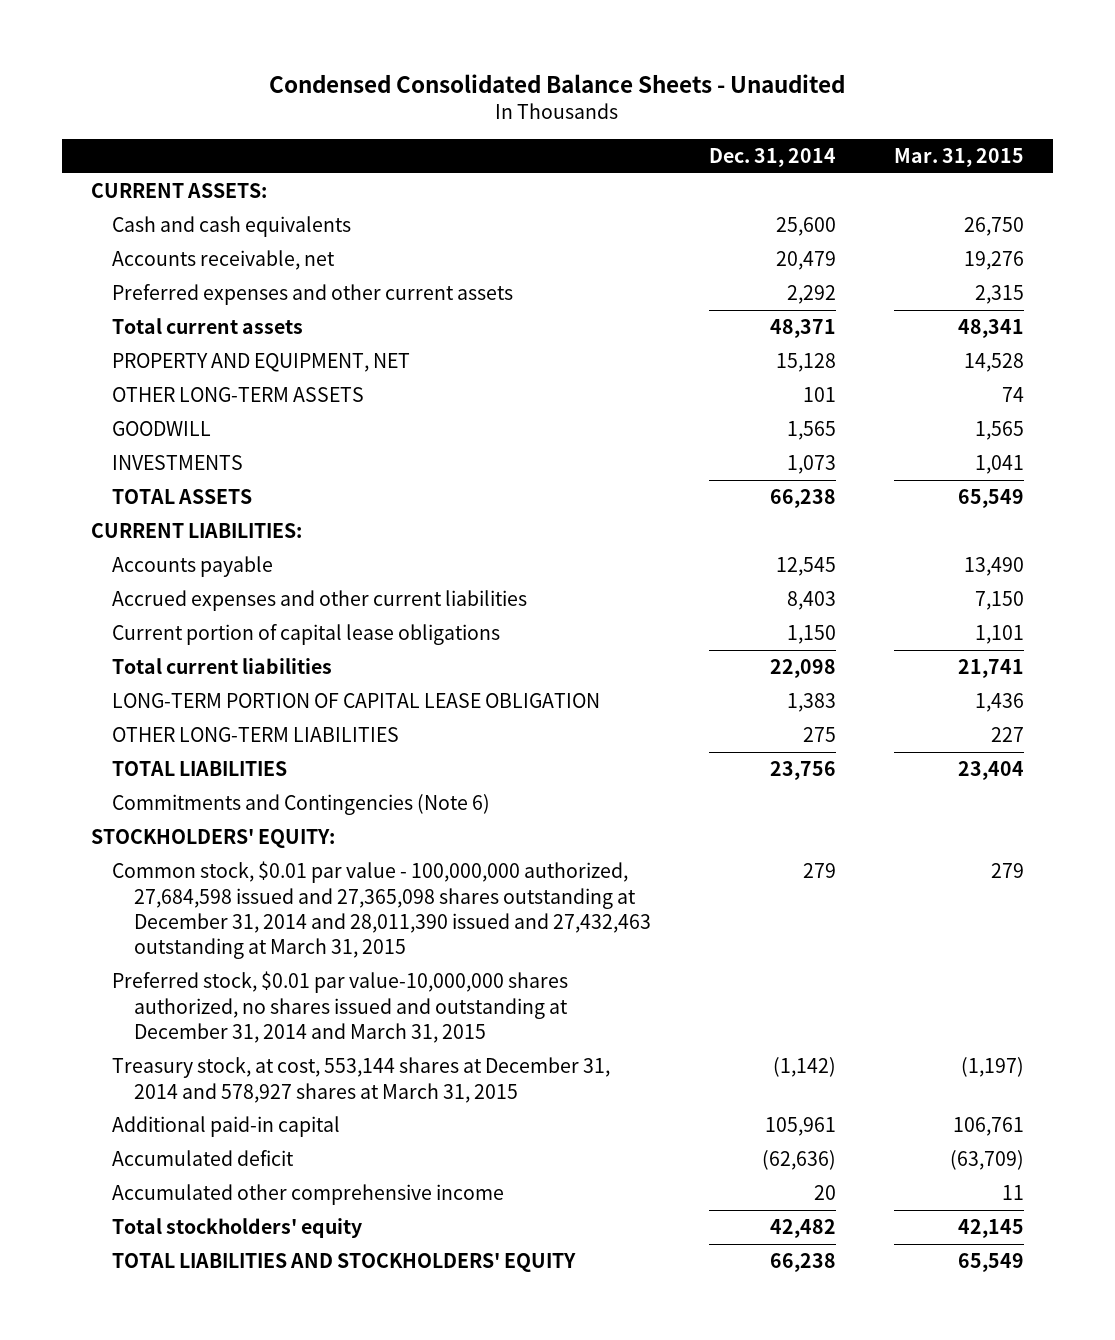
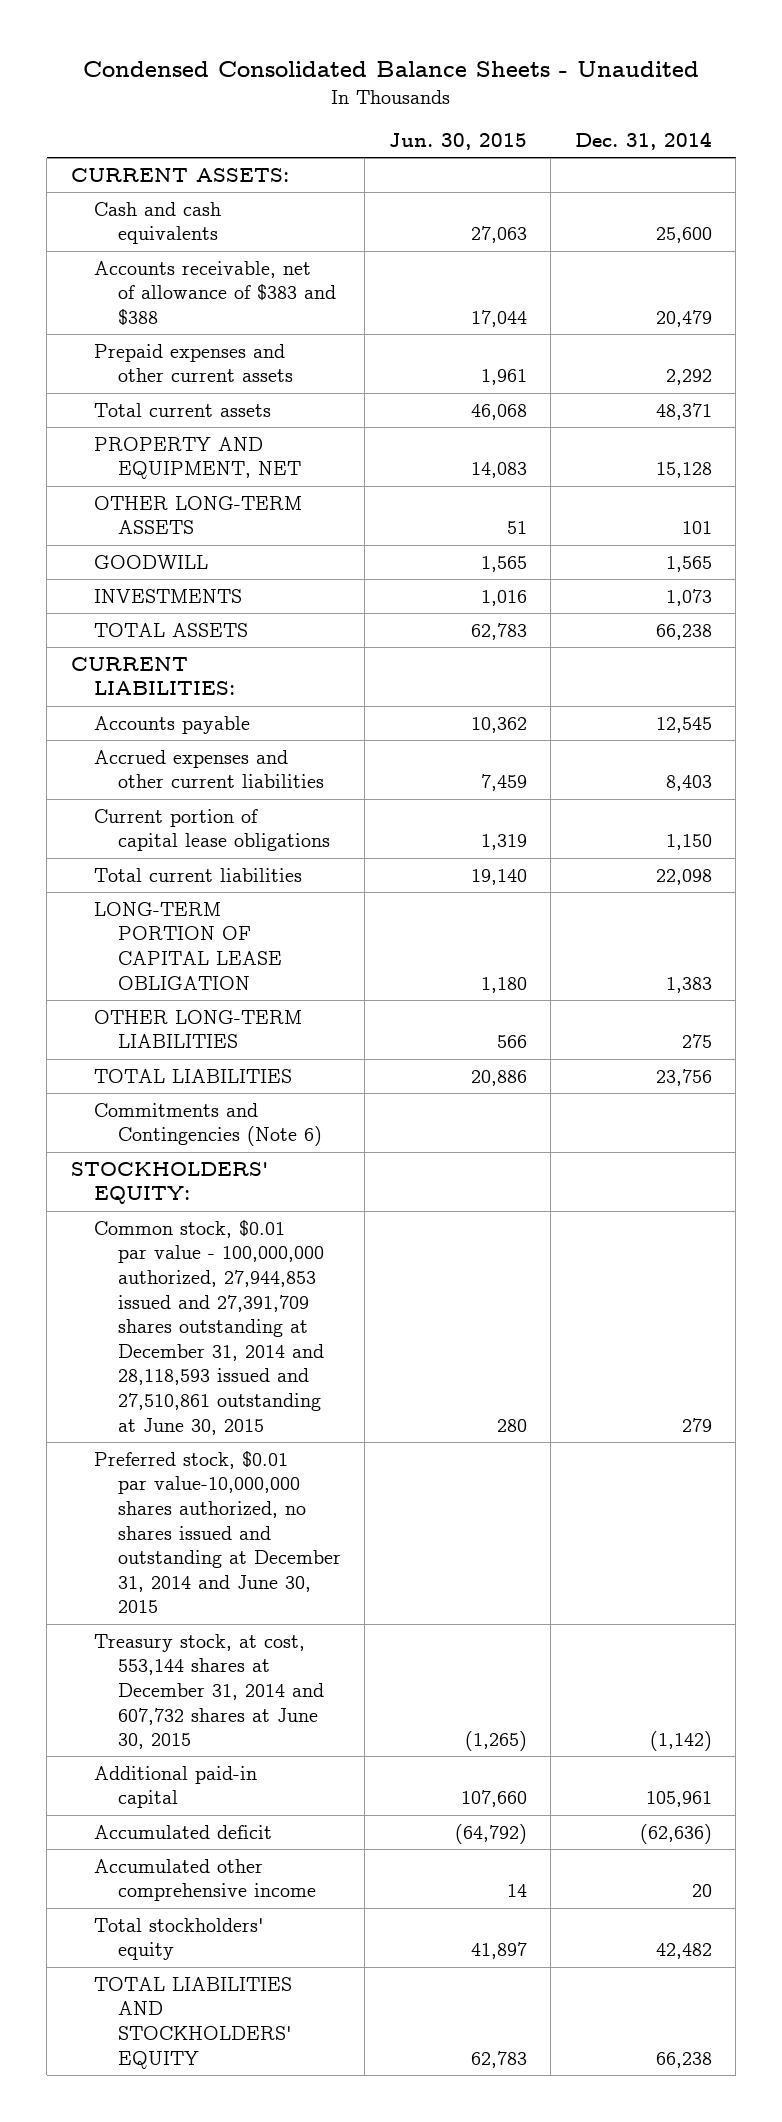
- | Dec. 31, 2014 | Mar. 31, 2015
+ | Jun. 30, 2015 | Dec. 31, 2014
- Accounts receivable, net | 20,479 | 19,276
- Preferred expenses and other current assets | 2,292 | 2,315
+ Accounts receivable, net of allowance of $383 and $388 | 17,044 | 20,479
+ Prepaid expenses and other current assets | 1,961 | 2,292
- Common stock, $0.01 par value - 100,000,000 authorized, 27,684,598 issued and 27,365,098 shares outstanding at December 31, 2014 and 28,011,390 issued and 27,432,463 outstanding at March 31, 2015 | 279 | 279
- Preferred stock, $0.01 par value-10,000,000 shares authorized, no shares issued and outstanding at December 31, 2014 and March 31, 2015
- Treasury stock, at cost, 553,144 shares at December 31, 2014 and 578,927 shares at March 31, 2015 | (1,142) | (1,197)
+ Common stock, $0.01 par value - 100,000,000 authorized, 27,944,853 issued and 27,391,709 shares outstanding at December 31, 2014 and 28,118,593 issued and 27,510,861 outstanding at June 30, 2015 | 280 | 279
+ Preferred stock, $0.01 par value-10,000,000 shares authorized, no shares issued and outstanding at December 31, 2014 and June 30, 2015
+ Treasury stock, at cost, 553,144 shares at December 31, 2014 and 607,732 shares at June 30, 2015 | (1,265) | (1,142)

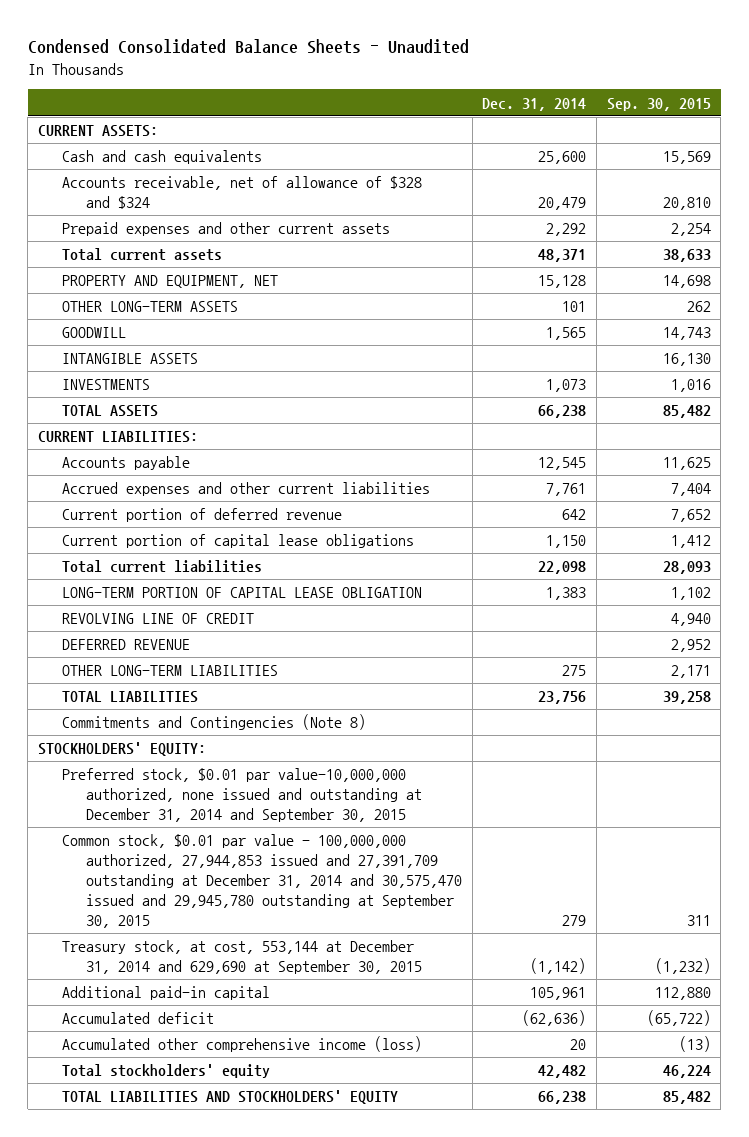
- | Jun. 30, 2015 | Dec. 31, 2014
+ | Dec. 31, 2014 | Sep. 30, 2015
- Accounts receivable, net of allowance of $383 and $388 | 17,044 | 20,479
+ Accounts receivable, net of allowance of $328 and $324 | 20,479 | 20,810
+ INTANGIBLE ASSETS | | 16,130
- Accrued expenses and other current liabilities | 7,459 | 8,403
+ Accrued expenses and other current liabilities | 7,761 | 7,404
+ Current portion of deferred revenue | 642 | 7,652
+ REVOLVING LINE OF CREDIT | | 4,940
+ DEFERRED REVENUE | | 2,952
- Commitments and Contingencies (Note 6)
+ Commitments and Contingencies (Note 8)
- Common stock, $0.01 par value - 100,000,000 authorized, 27,944,853 issued and 27,391,709 shares outstanding at December 31, 2014 and 28,118,593 issued and 27,510,861 outstanding at June 30, 2015 | 280 | 279
- Preferred stock, $0.01 par value-10,000,000 shares authorized, no shares issued and outstanding at December 31, 2014 and June 30, 2015
- Treasury stock, at cost, 553,144 shares at December 31, 2014 and 607,732 shares at June 30, 2015 | (1,265) | (1,142)
+ Preferred stock, $0.01 par value-10,000,000 authorized, none issued and outstanding at December 31, 2014 and September 30, 2015
+ Common stock, $0.01 par value - 100,000,000 authorized, 27,944,853 issued and 27,391,709 outstanding at December 31, 2014 and 30,575,470 issued and 29,945,780 outstanding at September 30, 2015 | 279 | 311
+ Treasury stock, at cost, 553,144 at December 31, 2014 and 629,690 at September 30, 2015 | (1,142) | (1,232)
- Accumulated other comprehensive income | 14 | 20
+ Accumulated other comprehensive income (loss) | 20 | (13)

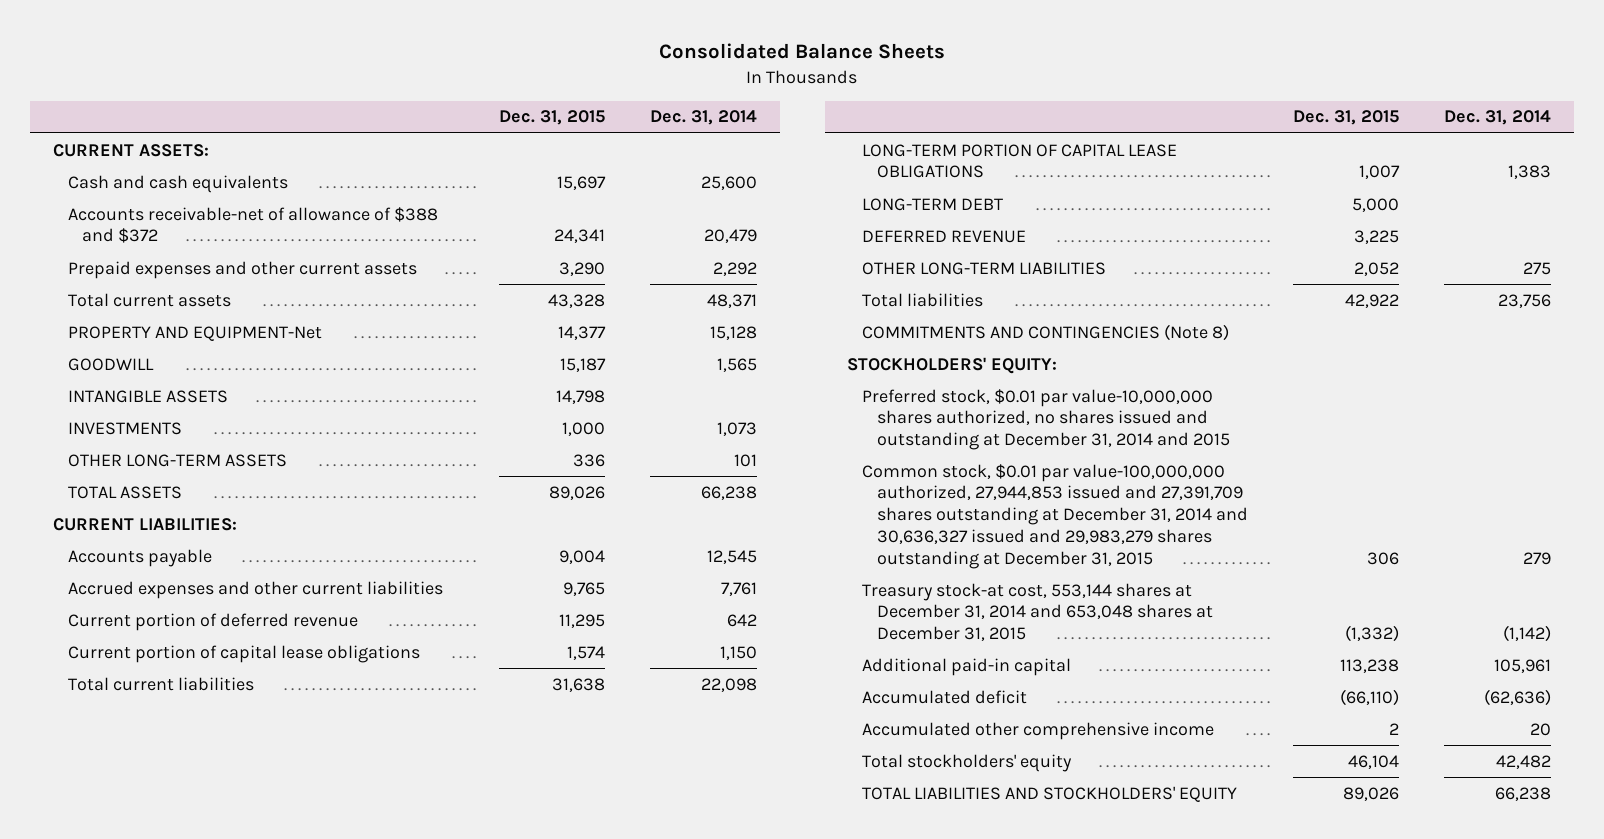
- Condensed Consolidated Balance Sheets - Unaudited
+ Consolidated Balance Sheets
- | Dec. 31, 2014 | Sep. 30, 2015
+ | Dec. 31, 2015 | Dec. 31, 2014
- Accounts receivable, net of allowance of $328 and $324 | 20,479 | 20,810
+ Accounts receivable-net of allowance of $388 and $372 | 24,341 | 20,479
- PROPERTY AND EQUIPMENT, NET | 15,128 | 14,698
+ PROPERTY AND EQUIPMENT-Net | 14,377 | 15,128
moved down: OTHER LONG-TERM ASSETS | 336 | 101
- LONG-TERM PORTION OF CAPITAL LEASE OBLIGATION | 1,383 | 1,102
- REVOLVING LINE OF CREDIT | | 4,940
+ LONG-TERM PORTION OF CAPITAL LEASE OBLIGATIONS | 1,007 | 1,383
+ LONG-TERM DEBT | 5,000 |
- TOTAL LIABILITIES | 23,756 | 39,258
- Commitments and Contingencies (Note 8)
+ Total liabilities | 42,922 | 23,756
+ COMMITMENTS AND CONTINGENCIES (Note 8)
- Preferred stock, $0.01 par value-10,000,000 authorized, none issued and outstanding at December 31, 2014 and September 30, 2015
- Common stock, $0.01 par value - 100,000,000 authorized, 27,944,853 issued and 27,391,709 outstanding at December 31, 2014 and 30,575,470 issued and 29,945,780 outstanding at September 30, 2015 | 279 | 311
- Treasury stock, at cost, 553,144 at December 31, 2014 and 629,690 at September 30, 2015 | (1,142) | (1,232)
+ Preferred stock, $0.01 par value-10,000,000 shares authorized, no shares issued and outstanding at December 31, 2014 and 2015
+ Common stock, $0.01 par value-100,000,000 authorized, 27,944,853 issued and 27,391,709 shares outstanding at December 31, 2014 and 30,636,327 issued and 29,983,279 shares outstanding at December 31, 2015 | 306 | 279
+ Treasury stock-at cost, 553,144 shares at December 31, 2014 and 653,048 shares at December 31, 2015 | (1,332) | (1,142)
- Accumulated other comprehensive income (loss) | 20 | (13)
+ Accumulated other comprehensive income | 2 | 20

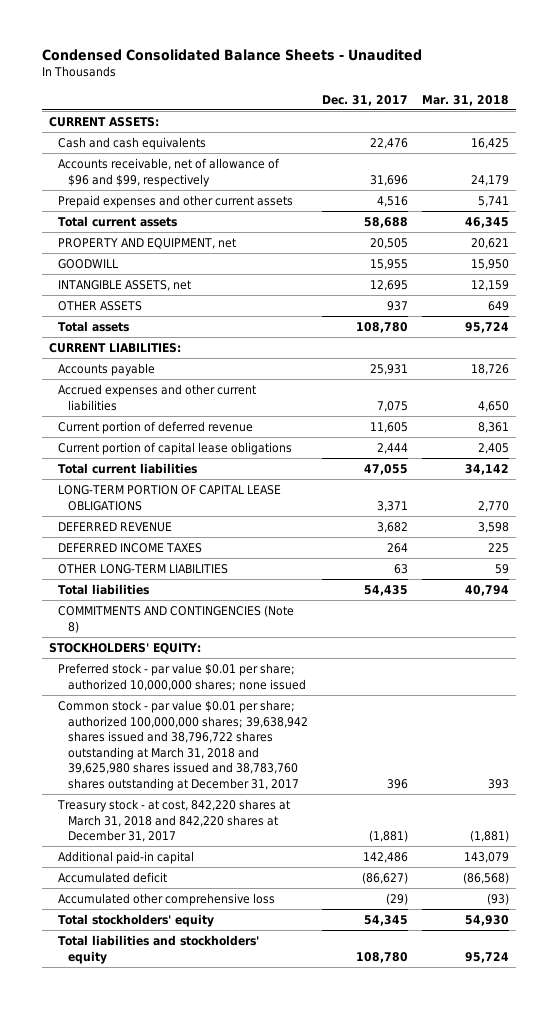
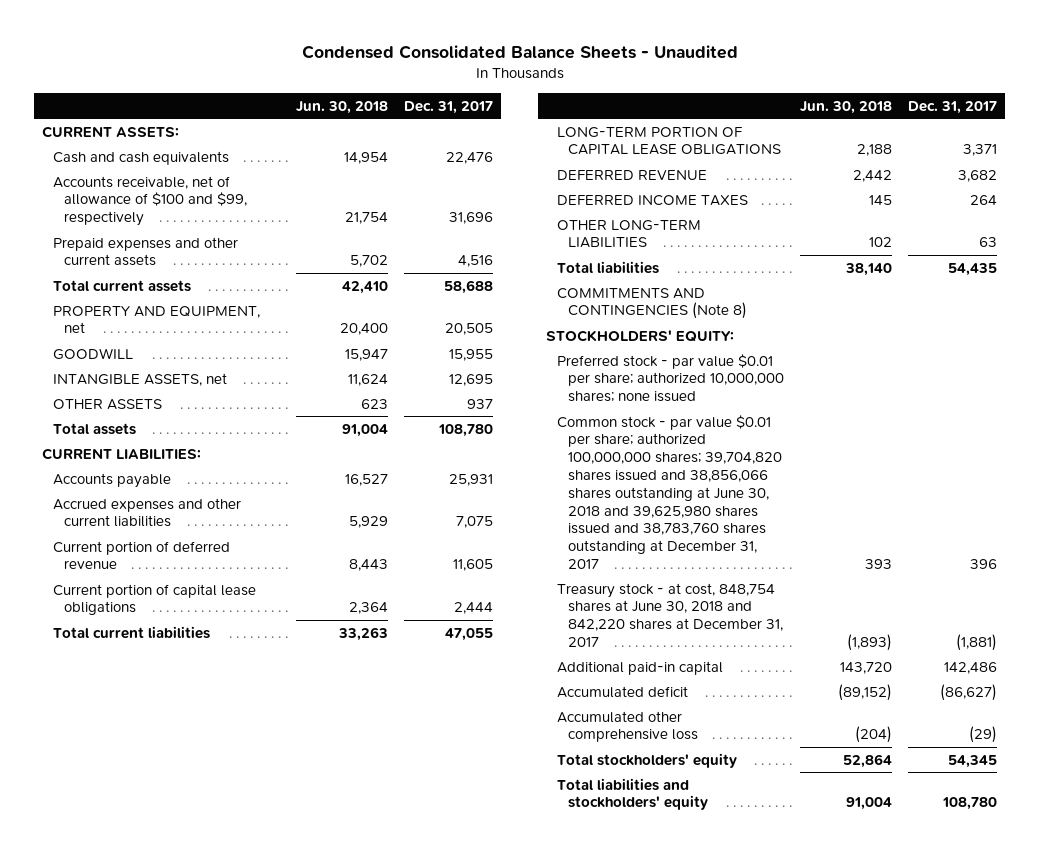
- | Dec. 31, 2017 | Mar. 31, 2018
+ | Jun. 30, 2018 | Dec. 31, 2017
- Accounts receivable, net of allowance of $96 and $99, respectively | 31,696 | 24,179
+ Accounts receivable, net of allowance of $100 and $99, respectively | 21,754 | 31,696
- Common stock - par value $0.01 per share; authorized 100,000,000 shares; 39,638,942 shares issued and 38,796,722 shares outstanding at March 31, 2018 and 39,625,980 shares issued and 38,783,760 shares outstanding at December 31, 2017 | 396 | 393
- Treasury stock - at cost, 842,220 shares at March 31, 2018 and 842,220 shares at December 31, 2017 | (1,881) | (1,881)
+ Common stock - par value $0.01 per share; authorized 100,000,000 shares; 39,704,820 shares issued and 38,856,066 shares outstanding at June 30, 2018 and 39,625,980 shares issued and 38,783,760 shares outstanding at December 31, 2017 | 393 | 396
+ Treasury stock - at cost, 848,754 shares at June 30, 2018 and 842,220 shares at December 31, 2017 | (1,893) | (1,881)

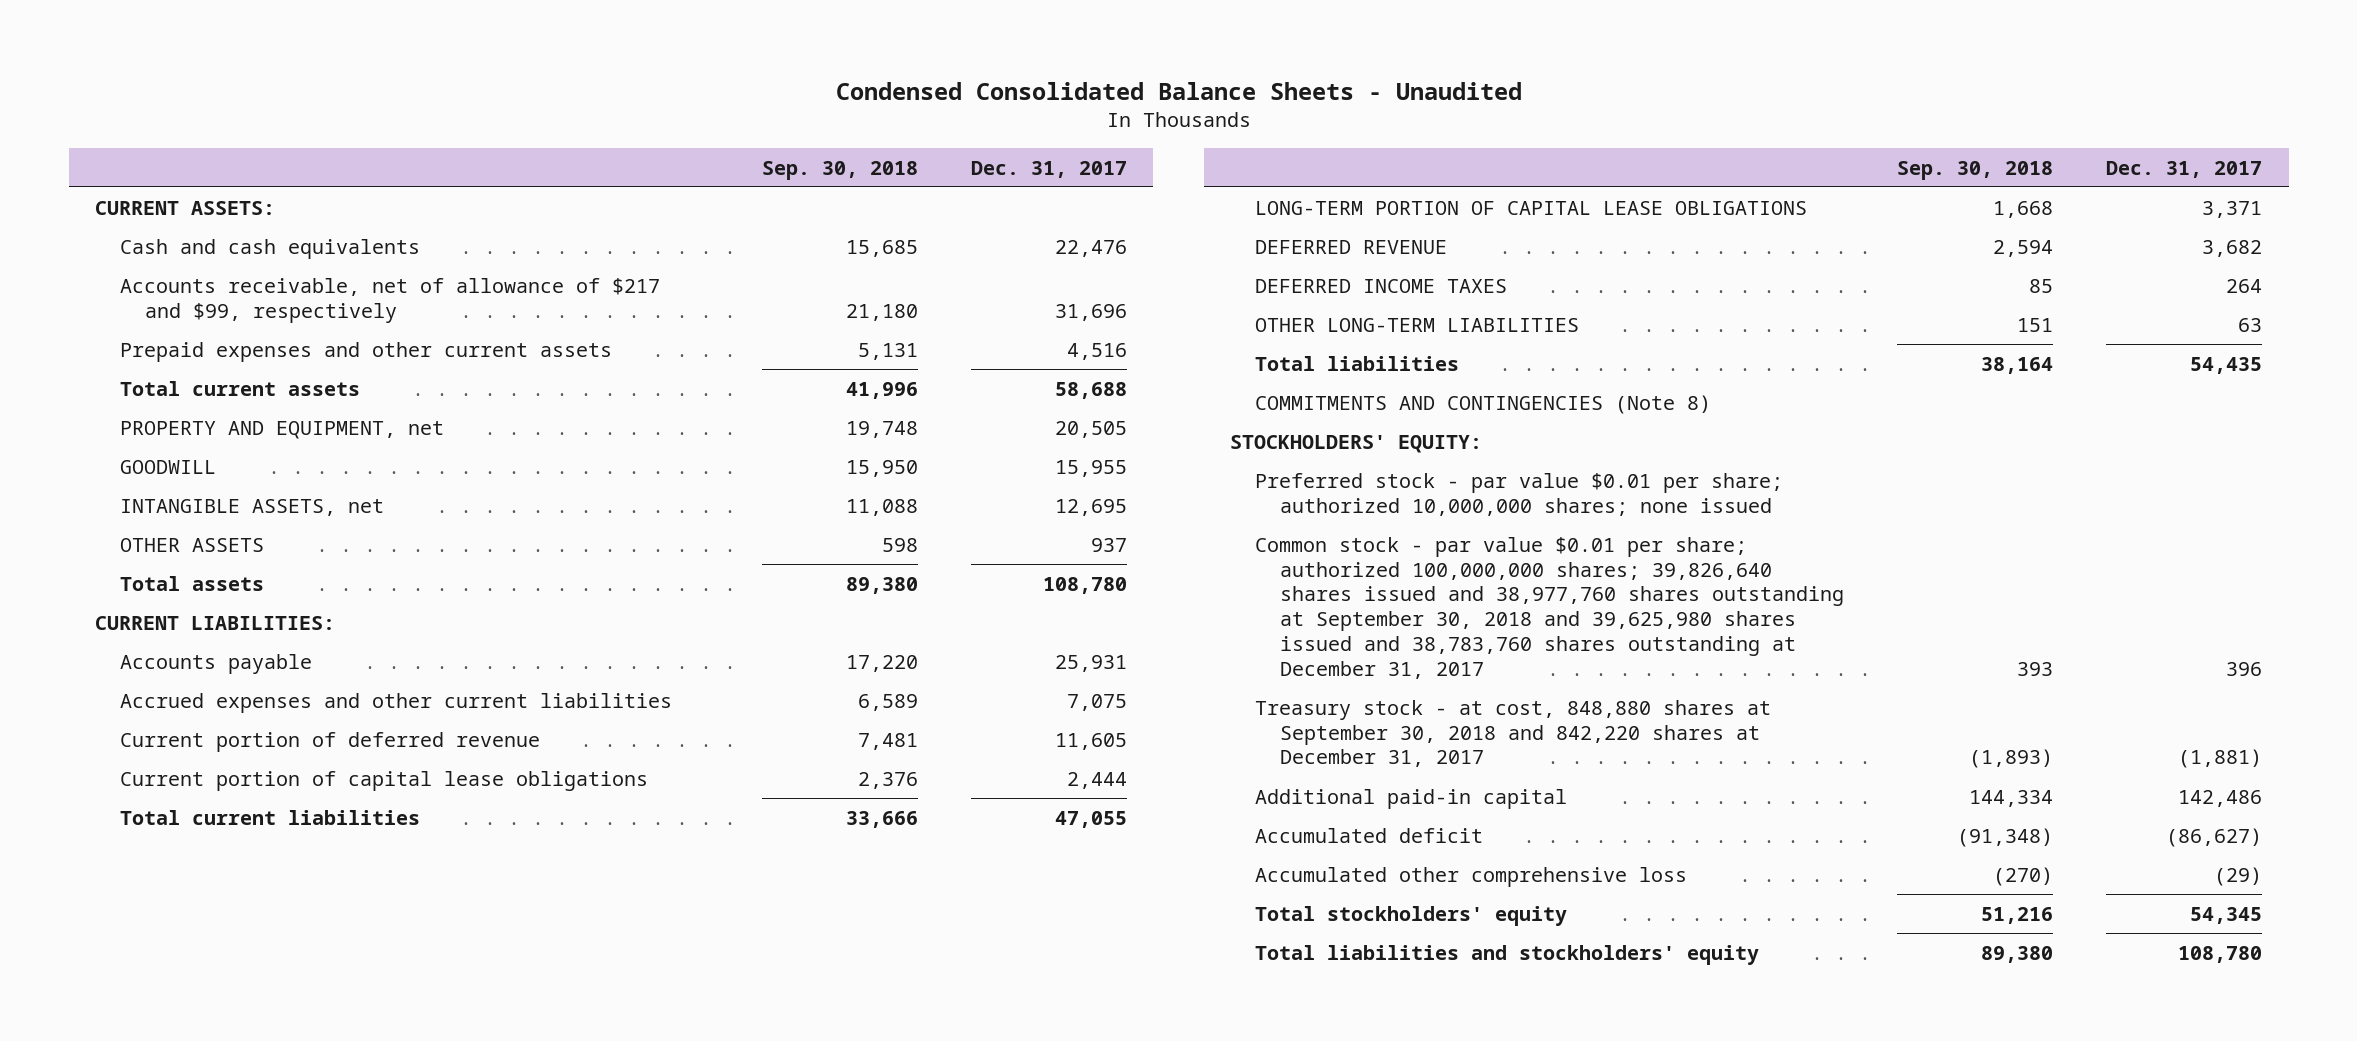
- | Jun. 30, 2018 | Dec. 31, 2017
+ | Sep. 30, 2018 | Dec. 31, 2017
- Accounts receivable, net of allowance of $100 and $99, respectively | 21,754 | 31,696
+ Accounts receivable, net of allowance of $217 and $99, respectively | 21,180 | 31,696
- Common stock - par value $0.01 per share; authorized 100,000,000 shares; 39,704,820 shares issued and 38,856,066 shares outstanding at June 30, 2018 and 39,625,980 shares issued and 38,783,760 shares outstanding at December 31, 2017 | 393 | 396
- Treasury stock - at cost, 848,754 shares at June 30, 2018 and 842,220 shares at December 31, 2017 | (1,893) | (1,881)
+ Common stock - par value $0.01 per share; authorized 100,000,000 shares; 39,826,640 shares issued and 38,977,760 shares outstanding at September 30, 2018 and 39,625,980 shares issued and 38,783,760 shares outstanding at December 31, 2017 | 393 | 396
+ Treasury stock - at cost, 848,880 shares at September 30, 2018 and 842,220 shares at December 31, 2017 | (1,893) | (1,881)

